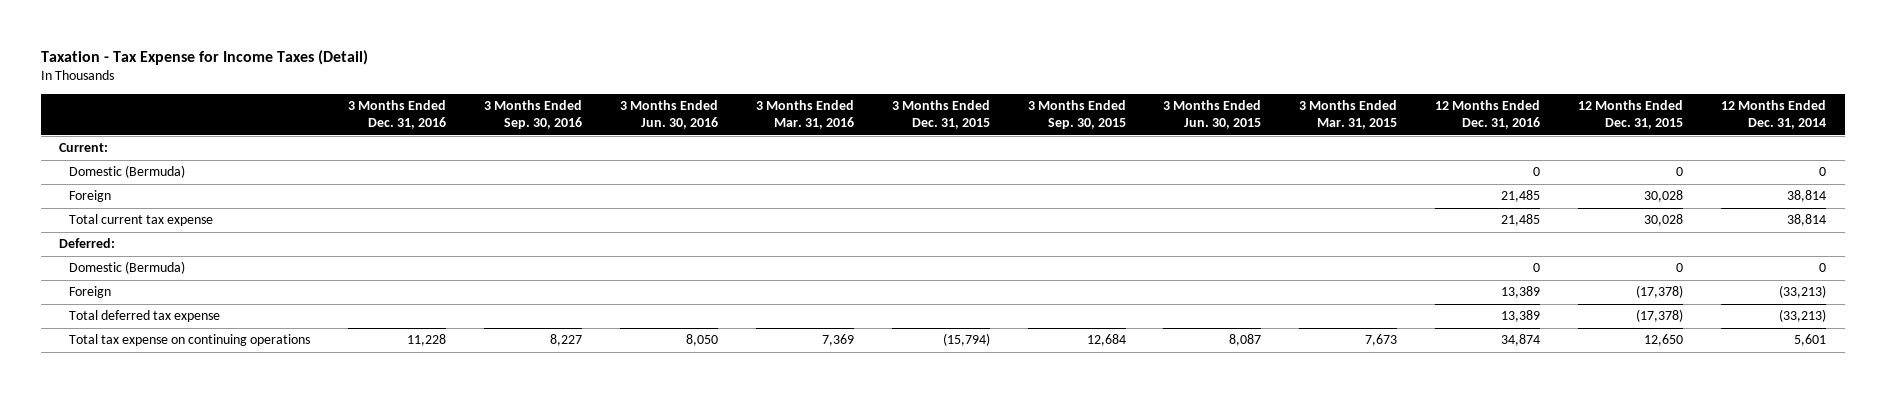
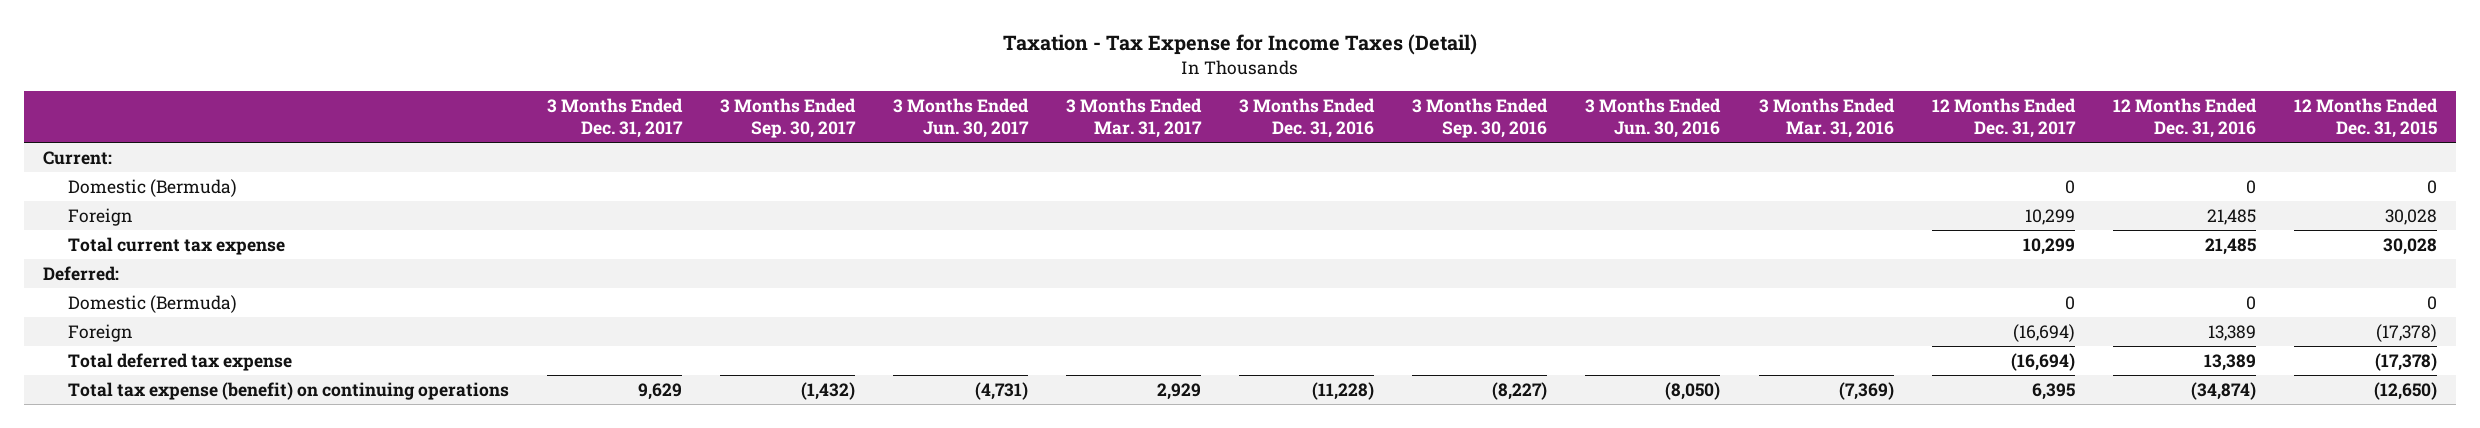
- | 3 Months Ended Dec. 31, 2016 | 3 Months Ended Sep. 30, 2016 | 3 Months Ended Jun. 30, 2016 | 3 Months Ended Mar. 31, 2016 | 3 Months Ended Dec. 31, 2015 | 3 Months Ended Sep. 30, 2015 | 3 Months Ended Jun. 30, 2015 | 3 Months Ended Mar. 31, 2015 | 12 Months Ended Dec. 31, 2016 | 12 Months Ended Dec. 31, 2015 | 12 Months Ended Dec. 31, 2014
+ | 3 Months Ended Dec. 31, 2017 | 3 Months Ended Sep. 30, 2017 | 3 Months Ended Jun. 30, 2017 | 3 Months Ended Mar. 31, 2017 | 3 Months Ended Dec. 31, 2016 | 3 Months Ended Sep. 30, 2016 | 3 Months Ended Jun. 30, 2016 | 3 Months Ended Mar. 31, 2016 | 12 Months Ended Dec. 31, 2017 | 12 Months Ended Dec. 31, 2016 | 12 Months Ended Dec. 31, 2015
- Total tax expense on continuing operations | 11,228 | 8,227 | 8,050 | 7,369 | (15,794) | 12,684 | 8,087 | 7,673 | 34,874 | 12,650 | 5,601
+ Total tax expense (benefit) on continuing operations | 9,629 | (1,432) | (4,731) | 2,929 | (11,228) | (8,227) | (8,050) | (7,369) | 6,395 | (34,874) | (12,650)

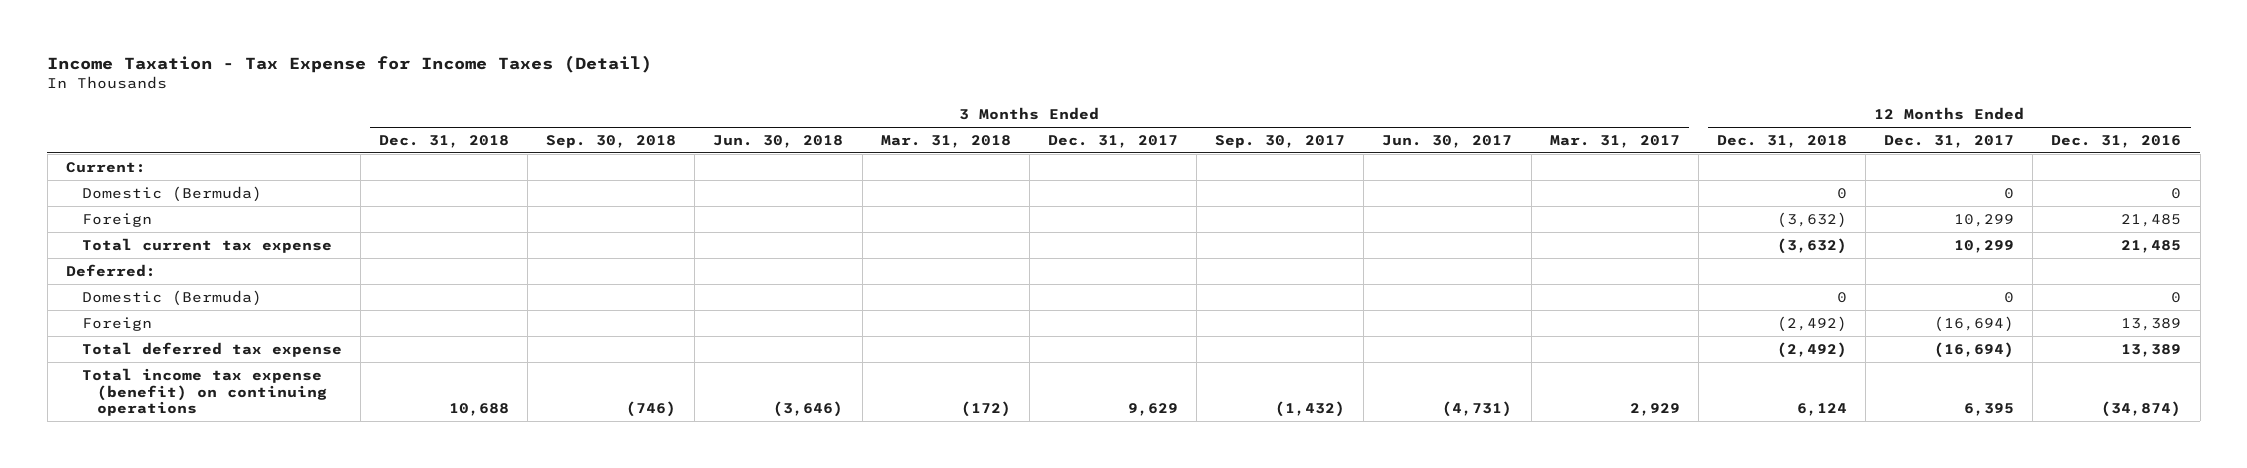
- Taxation - Tax Expense for Income Taxes (Detail)
+ Income Taxation - Tax Expense for Income Taxes (Detail)
- | 3 Months Ended Dec. 31, 2017 | 3 Months Ended Sep. 30, 2017 | 3 Months Ended Jun. 30, 2017 | 3 Months Ended Mar. 31, 2017 | 3 Months Ended Dec. 31, 2016 | 3 Months Ended Sep. 30, 2016 | 3 Months Ended Jun. 30, 2016 | 3 Months Ended Mar. 31, 2016 | 12 Months Ended Dec. 31, 2017 | 12 Months Ended Dec. 31, 2016 | 12 Months Ended Dec. 31, 2015
+ | 3 Months Ended Dec. 31, 2018 | 3 Months Ended Sep. 30, 2018 | 3 Months Ended Jun. 30, 2018 | 3 Months Ended Mar. 31, 2018 | 3 Months Ended Dec. 31, 2017 | 3 Months Ended Sep. 30, 2017 | 3 Months Ended Jun. 30, 2017 | 3 Months Ended Mar. 31, 2017 | 12 Months Ended Dec. 31, 2018 | 12 Months Ended Dec. 31, 2017 | 12 Months Ended Dec. 31, 2016
- Total tax expense (benefit) on continuing operations | 9,629 | (1,432) | (4,731) | 2,929 | (11,228) | (8,227) | (8,050) | (7,369) | 6,395 | (34,874) | (12,650)
+ Total income tax expense (benefit) on continuing operations | 10,688 | (746) | (3,646) | (172) | 9,629 | (1,432) | (4,731) | 2,929 | 6,124 | 6,395 | (34,874)

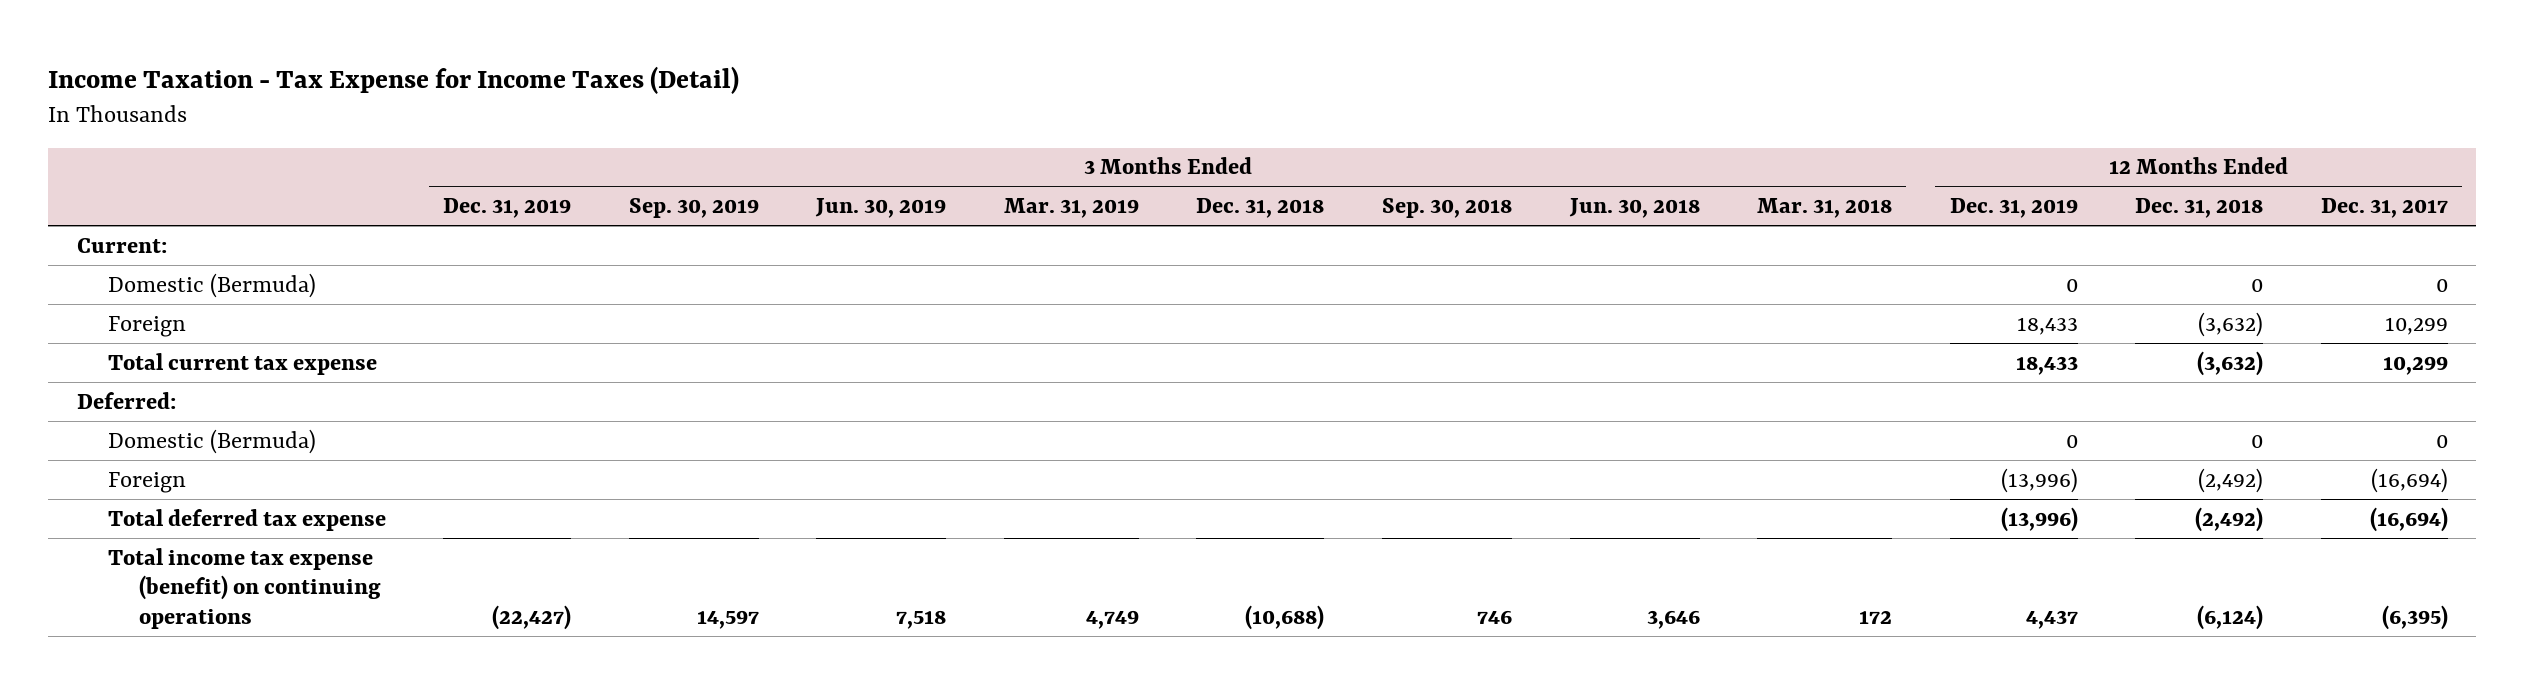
- | 3 Months Ended Dec. 31, 2018 | 3 Months Ended Sep. 30, 2018 | 3 Months Ended Jun. 30, 2018 | 3 Months Ended Mar. 31, 2018 | 3 Months Ended Dec. 31, 2017 | 3 Months Ended Sep. 30, 2017 | 3 Months Ended Jun. 30, 2017 | 3 Months Ended Mar. 31, 2017 | 12 Months Ended Dec. 31, 2018 | 12 Months Ended Dec. 31, 2017 | 12 Months Ended Dec. 31, 2016
+ | 3 Months Ended Dec. 31, 2019 | 3 Months Ended Sep. 30, 2019 | 3 Months Ended Jun. 30, 2019 | 3 Months Ended Mar. 31, 2019 | 3 Months Ended Dec. 31, 2018 | 3 Months Ended Sep. 30, 2018 | 3 Months Ended Jun. 30, 2018 | 3 Months Ended Mar. 31, 2018 | 12 Months Ended Dec. 31, 2019 | 12 Months Ended Dec. 31, 2018 | 12 Months Ended Dec. 31, 2017
- Total income tax expense (benefit) on continuing operations | 10,688 | (746) | (3,646) | (172) | 9,629 | (1,432) | (4,731) | 2,929 | 6,124 | 6,395 | (34,874)
+ Total income tax expense (benefit) on continuing operations | (22,427) | 14,597 | 7,518 | 4,749 | (10,688) | 746 | 3,646 | 172 | 4,437 | (6,124) | (6,395)

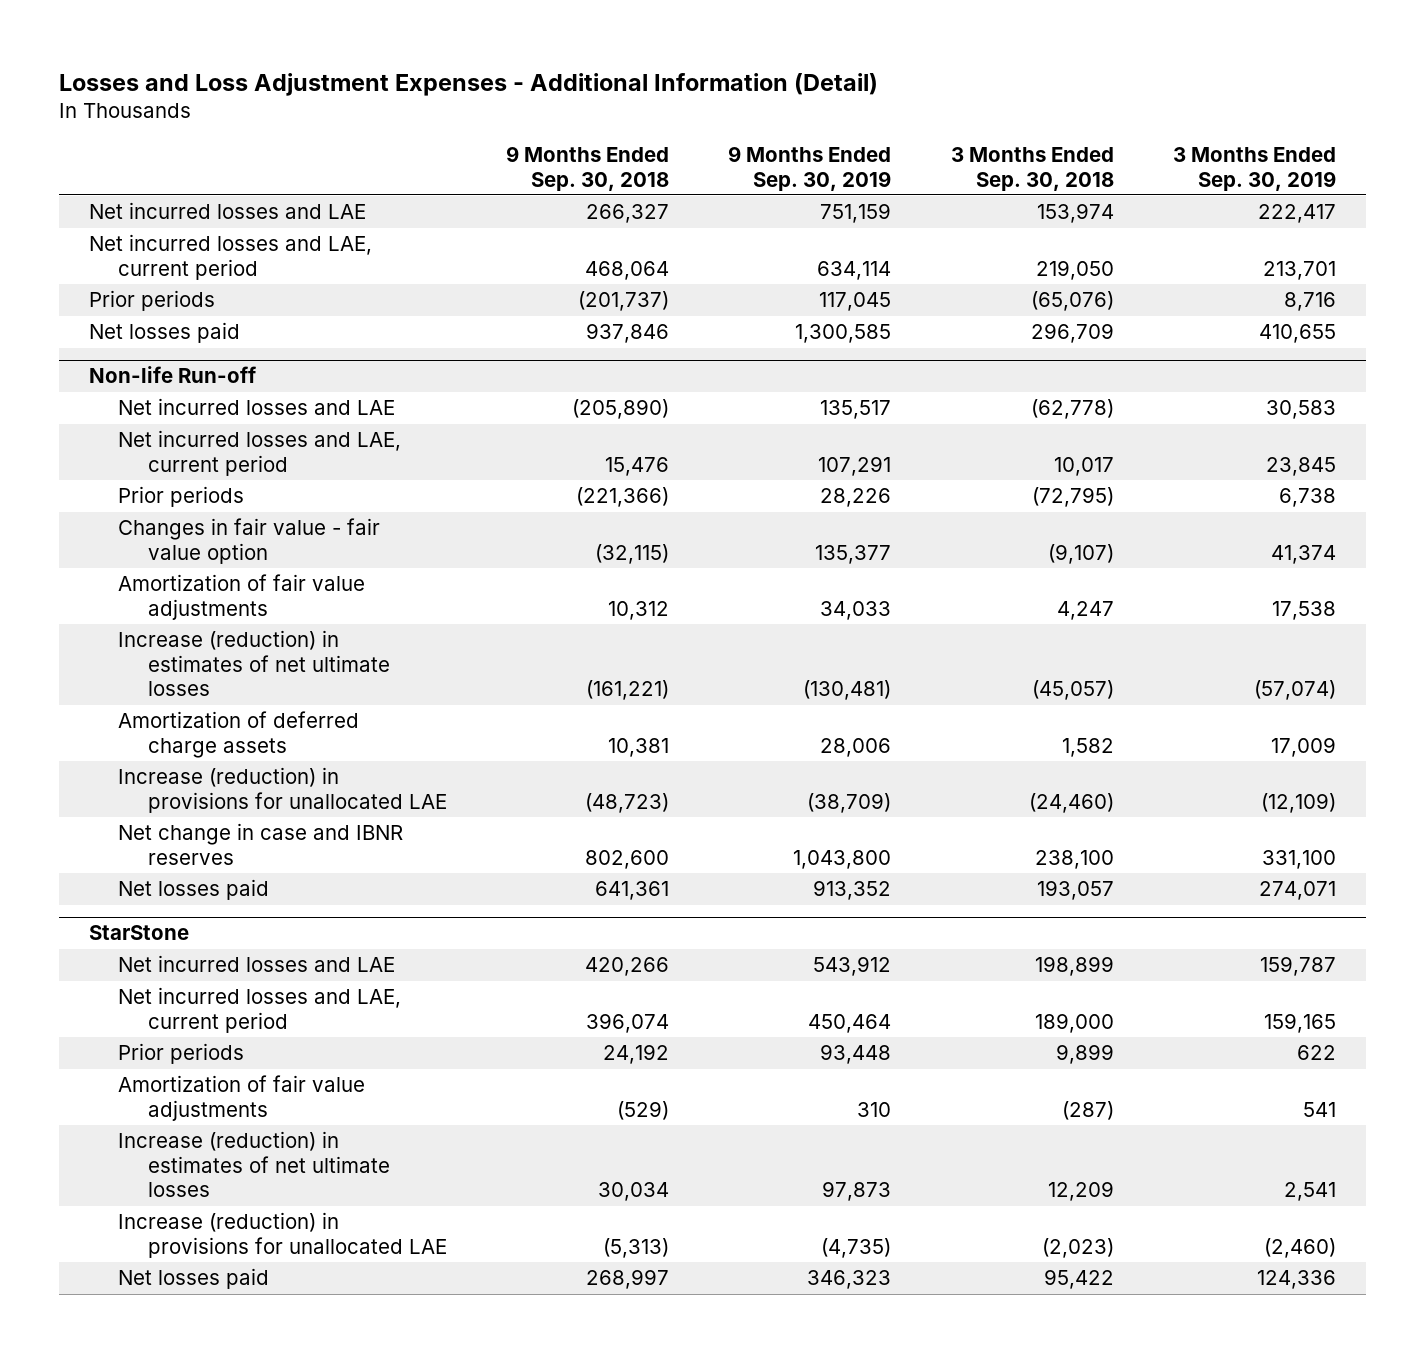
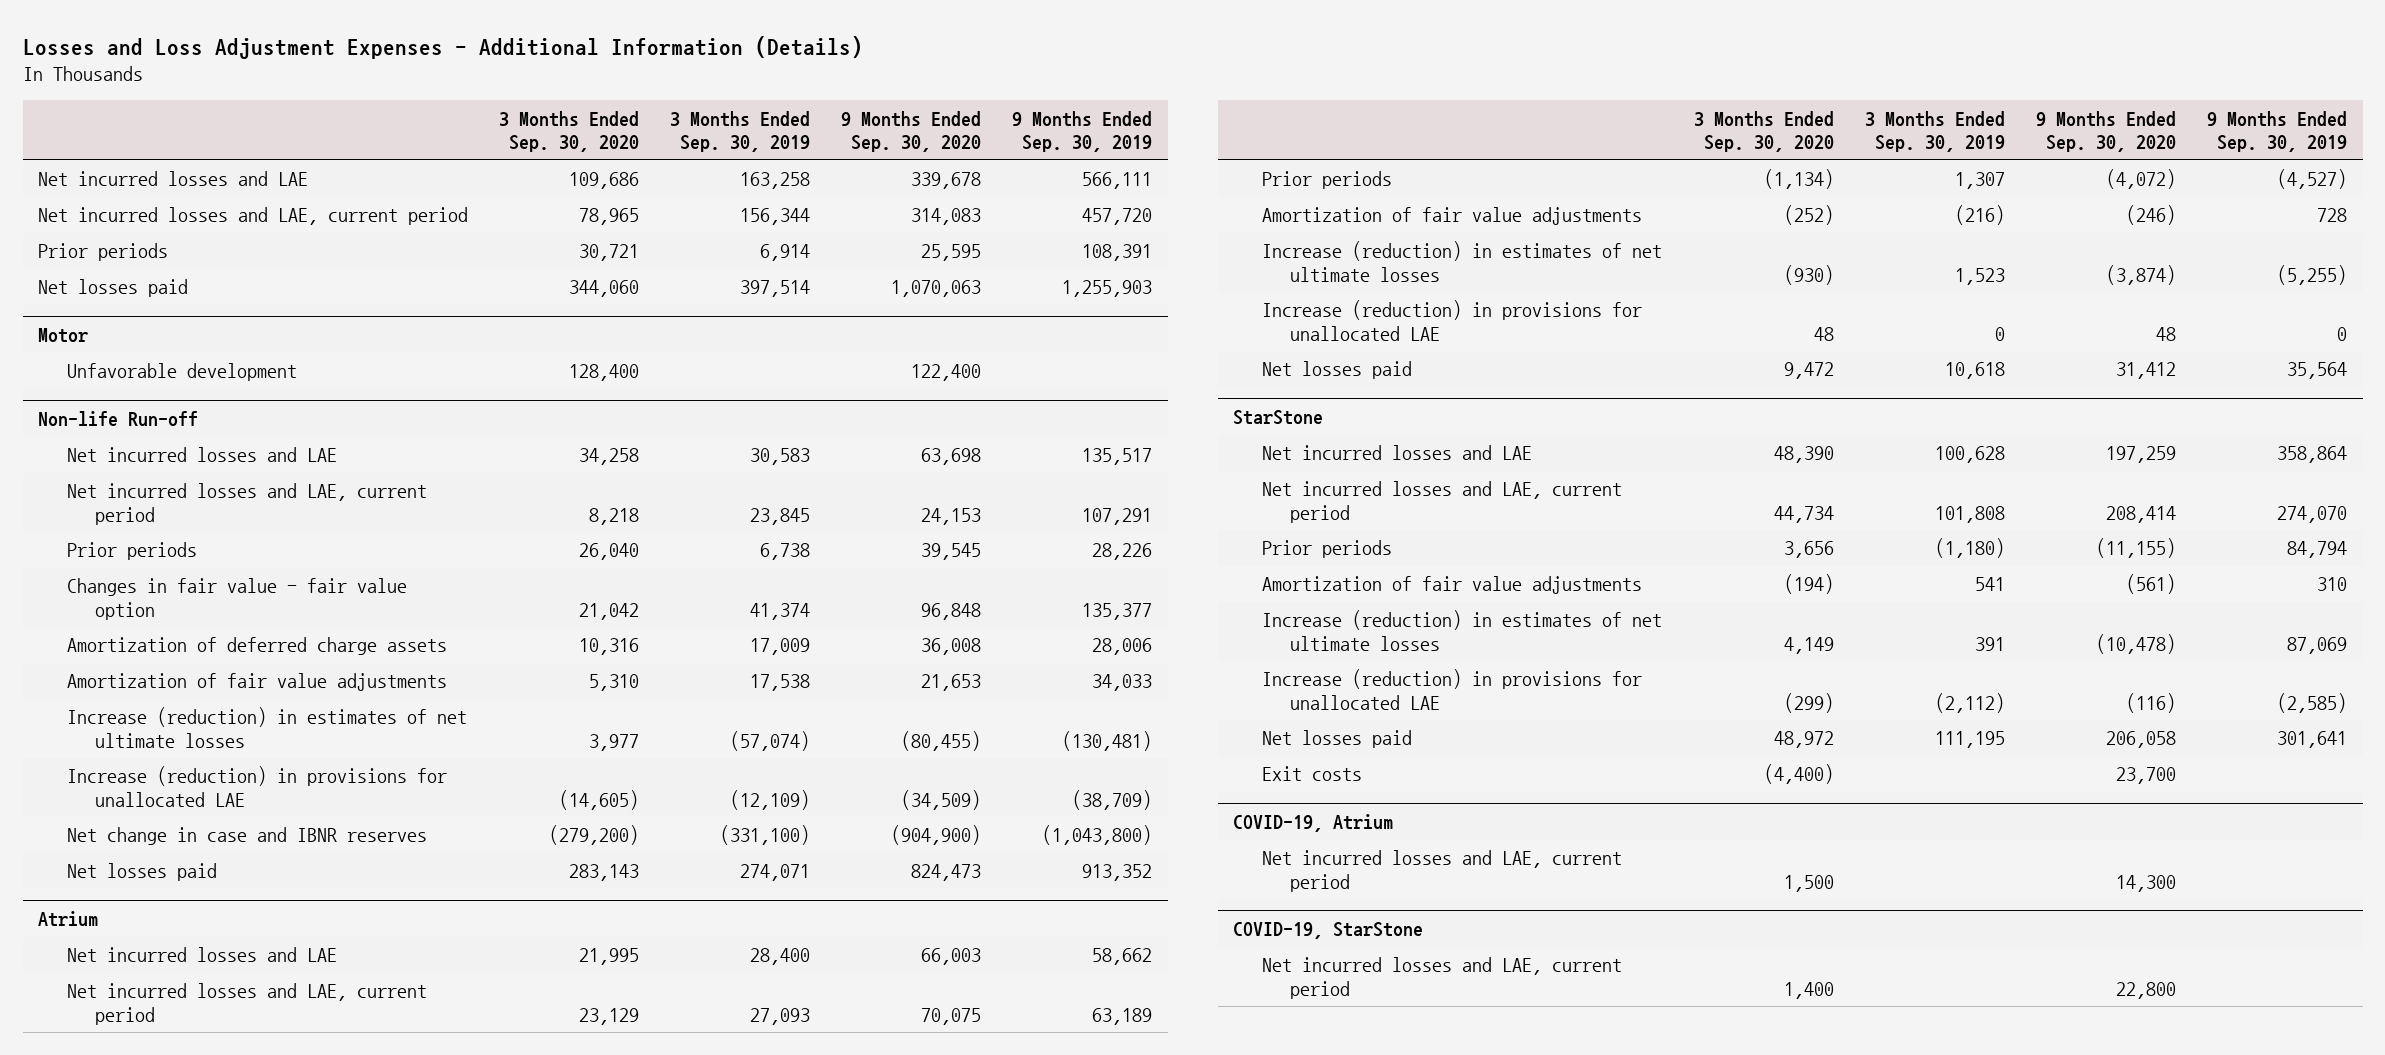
- Losses and Loss Adjustment Expenses - Additional Information (Detail)
+ Losses and Loss Adjustment Expenses - Additional Information (Details)
- | 9 Months Ended Sep. 30, 2018 | 9 Months Ended Sep. 30, 2019 | 3 Months Ended Sep. 30, 2018 | 3 Months Ended Sep. 30, 2019
+ | 3 Months Ended Sep. 30, 2020 | 3 Months Ended Sep. 30, 2019 | 9 Months Ended Sep. 30, 2020 | 9 Months Ended Sep. 30, 2019
- Net incurred losses and LAE | 266,327 | 751,159 | 153,974 | 222,417
- Net incurred losses and LAE, current period | 468,064 | 634,114 | 219,050 | 213,701
- Prior periods | (201,737) | 117,045 | (65,076) | 8,716
- Net losses paid | 937,846 | 1,300,585 | 296,709 | 410,655
+ Net incurred losses and LAE | 109,686 | 163,258 | 339,678 | 566,111
+ Net incurred losses and LAE, current period | 78,965 | 156,344 | 314,083 | 457,720
+ Prior periods | 30,721 | 6,914 | 25,595 | 108,391
+ Net losses paid | 344,060 | 397,514 | 1,070,063 | 1,255,903
+ Motor
+ Unfavorable development | 128,400 | | 122,400 |
@ Non-life Run-off
moved up: Amortization of deferred charge assets | 10,316 | 17,009 | 36,008 | 28,006
- Net change in case and IBNR reserves | 802,600 | 1,043,800 | 238,100 | 331,100
+ Net change in case and IBNR reserves | (279,200) | (331,100) | (904,900) | (1,043,800)
+ Atrium
+ Net incurred losses and LAE | 21,995 | 28,400 | 66,003 | 58,662
+ Net incurred losses and LAE, current period | 23,129 | 27,093 | 70,075 | 63,189
+ Prior periods | (1,134) | 1,307 | (4,072) | (4,527)
+ Amortization of fair value adjustments | (252) | (216) | (246) | 728
+ Increase (reduction) in estimates of net ultimate losses | (930) | 1,523 | (3,874) | (5,255)
+ Increase (reduction) in provisions for unallocated LAE | 48 | 0 | 48 | 0
+ Net losses paid | 9,472 | 10,618 | 31,412 | 35,564
@ StarStone
- Net incurred losses and LAE | 420,266 | 543,912 | 198,899 | 159,787
- Net incurred losses and LAE, current period | 396,074 | 450,464 | 189,000 | 159,165
- Prior periods | 24,192 | 93,448 | 9,899 | 622
+ Net incurred losses and LAE | 48,390 | 100,628 | 197,259 | 358,864
+ Net incurred losses and LAE, current period | 44,734 | 101,808 | 208,414 | 274,070
+ Prior periods | 3,656 | (1,180) | (11,155) | 84,794
- Increase (reduction) in estimates of net ultimate losses | 30,034 | 97,873 | 12,209 | 2,541
- Increase (reduction) in provisions for unallocated LAE | (5,313) | (4,735) | (2,023) | (2,460)
- Net losses paid | 268,997 | 346,323 | 95,422 | 124,336
+ Increase (reduction) in estimates of net ultimate losses | 4,149 | 391 | (10,478) | 87,069
+ Increase (reduction) in provisions for unallocated LAE | (299) | (2,112) | (116) | (2,585)
+ Net losses paid | 48,972 | 111,195 | 206,058 | 301,641
+ Exit costs | (4,400) | | 23,700 |
+ COVID-19, Atrium
+ Net incurred losses and LAE, current period | 1,500 | | 14,300 |
+ COVID-19, StarStone
+ Net incurred losses and LAE, current period | 1,400 | | 22,800 |

